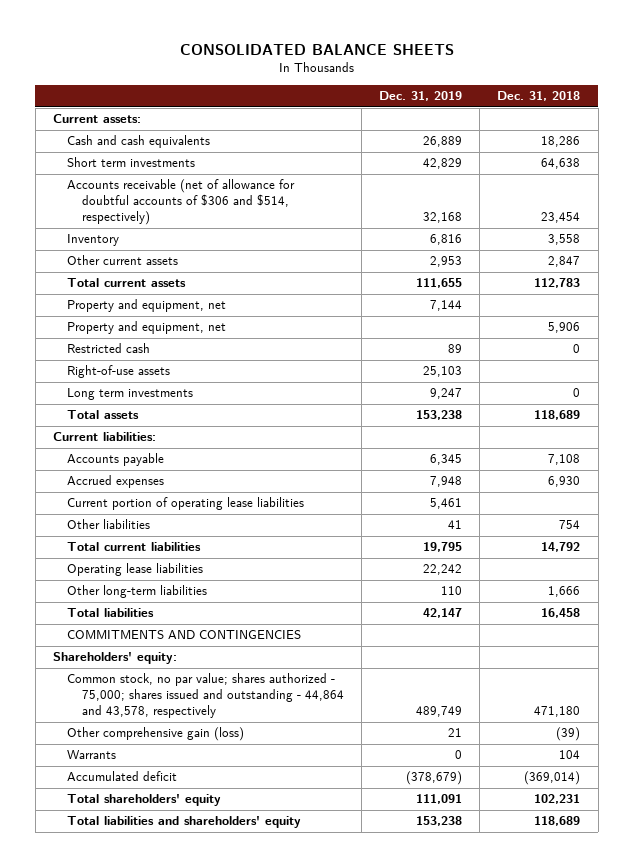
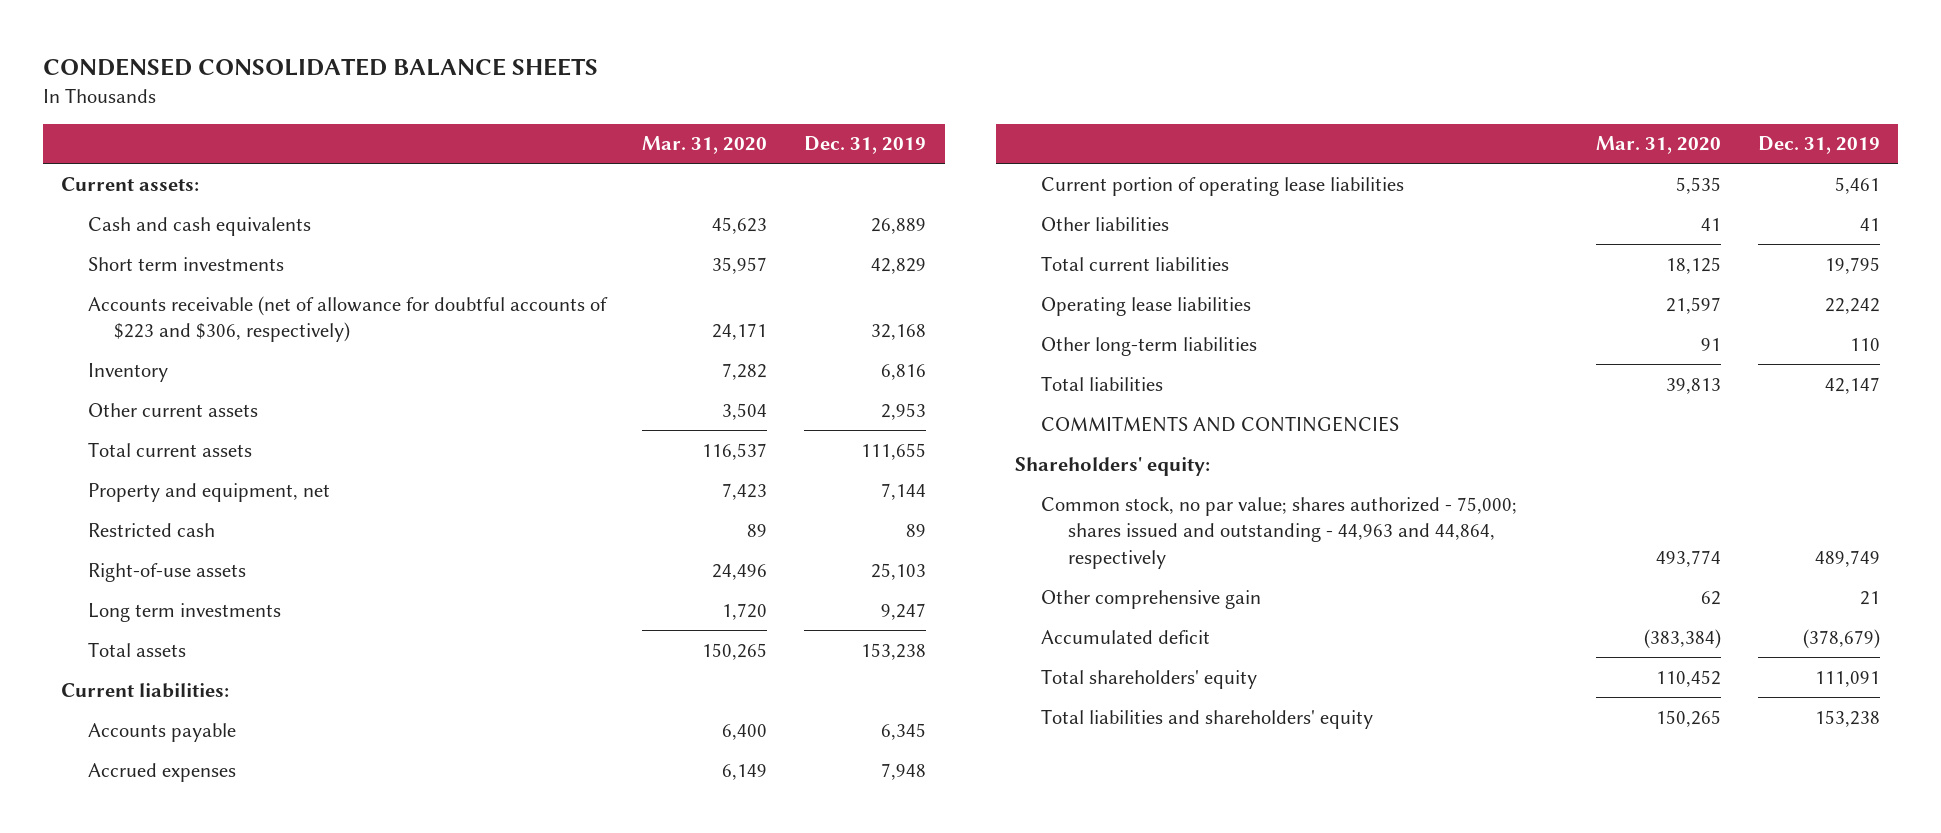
- CONSOLIDATED BALANCE SHEETS
+ CONDENSED CONSOLIDATED BALANCE SHEETS
- | Dec. 31, 2019 | Dec. 31, 2018
+ | Mar. 31, 2020 | Dec. 31, 2019
- Accounts receivable (net of allowance for doubtful accounts of $306 and $514, respectively) | 32,168 | 23,454
+ Accounts receivable (net of allowance for doubtful accounts of $223 and $306, respectively) | 24,171 | 32,168
- Property and equipment, net | | 5,906
- Common stock, no par value; shares authorized - 75,000; shares issued and outstanding - 44,864 and 43,578, respectively | 489,749 | 471,180
- Other comprehensive gain (loss) | 21 | (39)
- Warrants | 0 | 104
+ Common stock, no par value; shares authorized - 75,000; shares issued and outstanding - 44,963 and 44,864, respectively | 493,774 | 489,749
+ Other comprehensive gain | 62 | 21

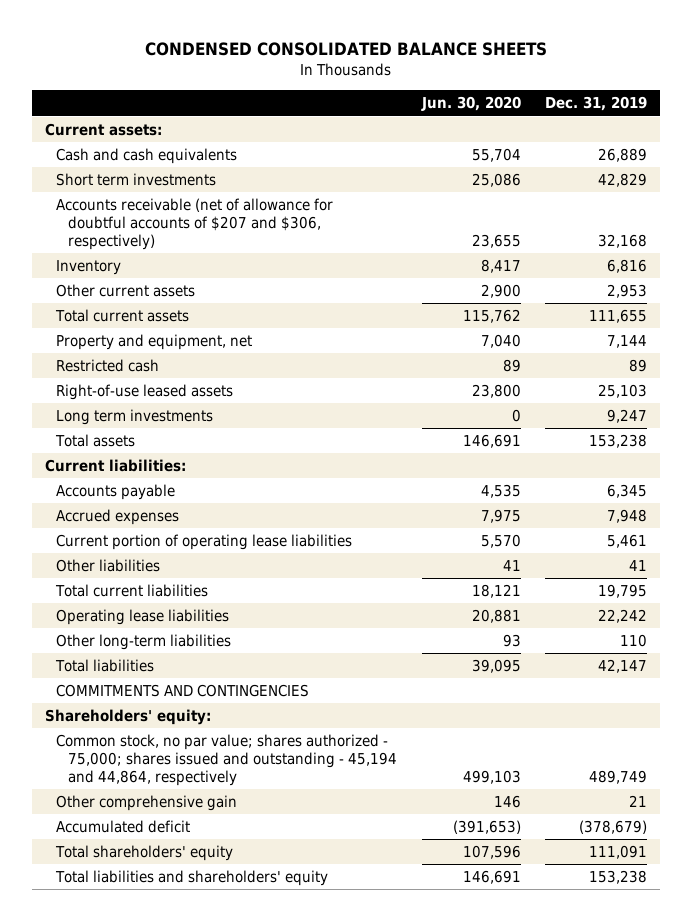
- | Mar. 31, 2020 | Dec. 31, 2019
+ | Jun. 30, 2020 | Dec. 31, 2019
- Accounts receivable (net of allowance for doubtful accounts of $223 and $306, respectively) | 24,171 | 32,168
+ Accounts receivable (net of allowance for doubtful accounts of $207 and $306, respectively) | 23,655 | 32,168
- Right-of-use assets | 24,496 | 25,103
+ Right-of-use leased assets | 23,800 | 25,103
- Common stock, no par value; shares authorized - 75,000; shares issued and outstanding - 44,963 and 44,864, respectively | 493,774 | 489,749
+ Common stock, no par value; shares authorized - 75,000; shares issued and outstanding - 45,194 and 44,864, respectively | 499,103 | 489,749

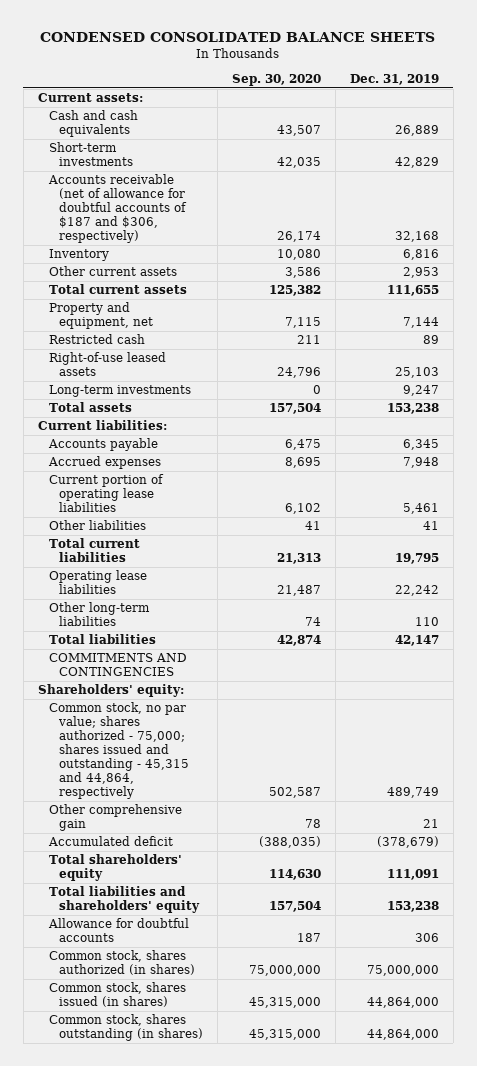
- | Jun. 30, 2020 | Dec. 31, 2019
+ | Sep. 30, 2020 | Dec. 31, 2019
- Short term investments | 25,086 | 42,829
- Accounts receivable (net of allowance for doubtful accounts of $207 and $306, respectively) | 23,655 | 32,168
+ Short-term investments | 42,035 | 42,829
+ Accounts receivable (net of allowance for doubtful accounts of $187 and $306, respectively) | 26,174 | 32,168
- Long term investments | 0 | 9,247
+ Long-term investments | 0 | 9,247
- Common stock, no par value; shares authorized - 75,000; shares issued and outstanding - 45,194 and 44,864, respectively | 499,103 | 489,749
+ Common stock, no par value; shares authorized - 75,000; shares issued and outstanding - 45,315 and 44,864, respectively | 502,587 | 489,749
+ Allowance for doubtful accounts | 187 | 306
+ Common stock, shares authorized (in shares) | 75,000,000 | 75,000,000
+ Common stock, shares issued (in shares) | 45,315,000 | 44,864,000
+ Common stock, shares outstanding (in shares) | 45,315,000 | 44,864,000

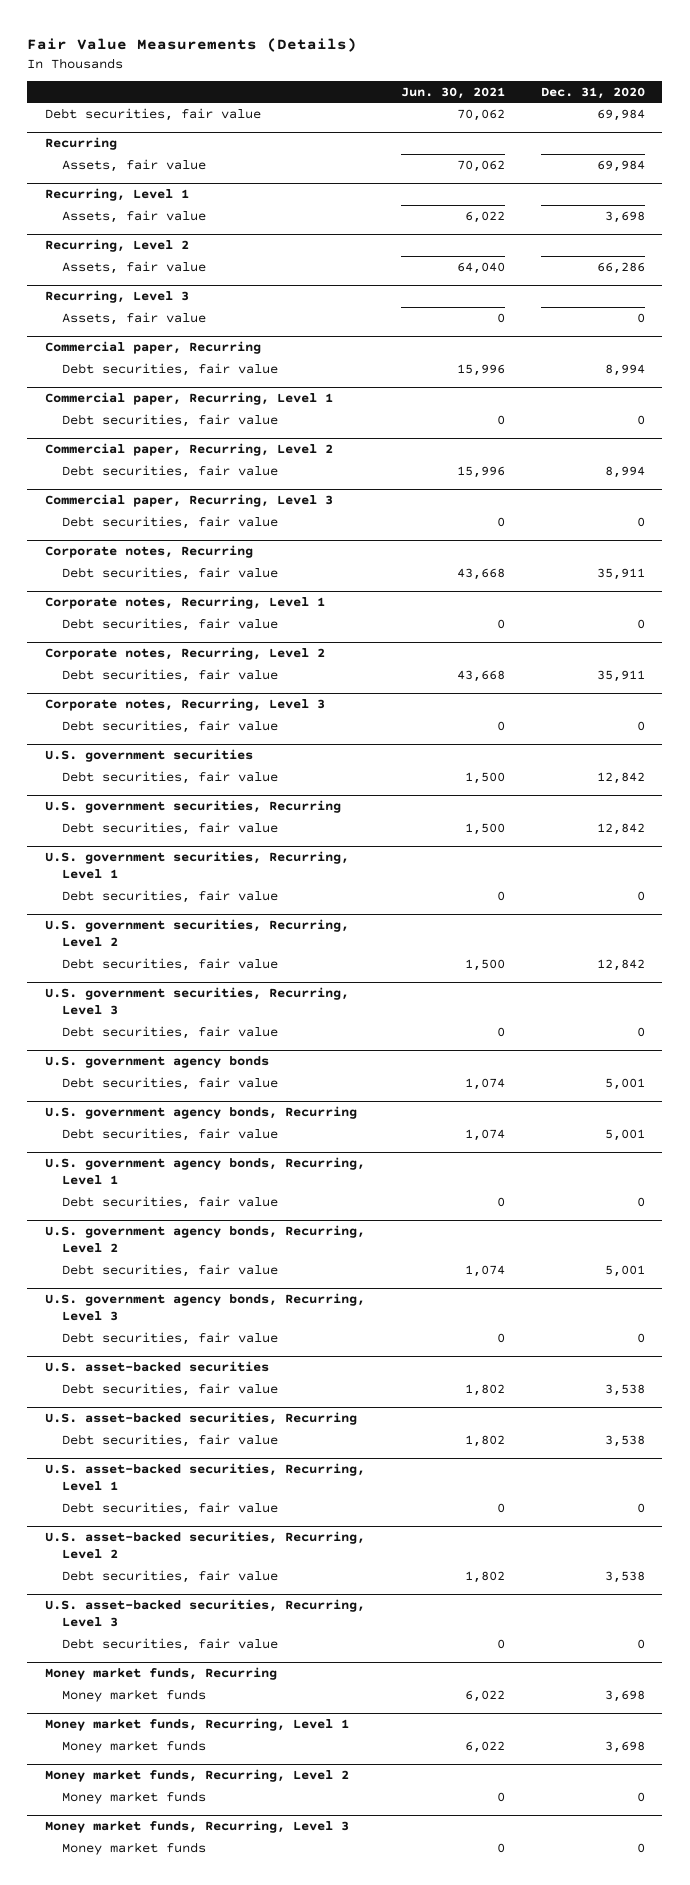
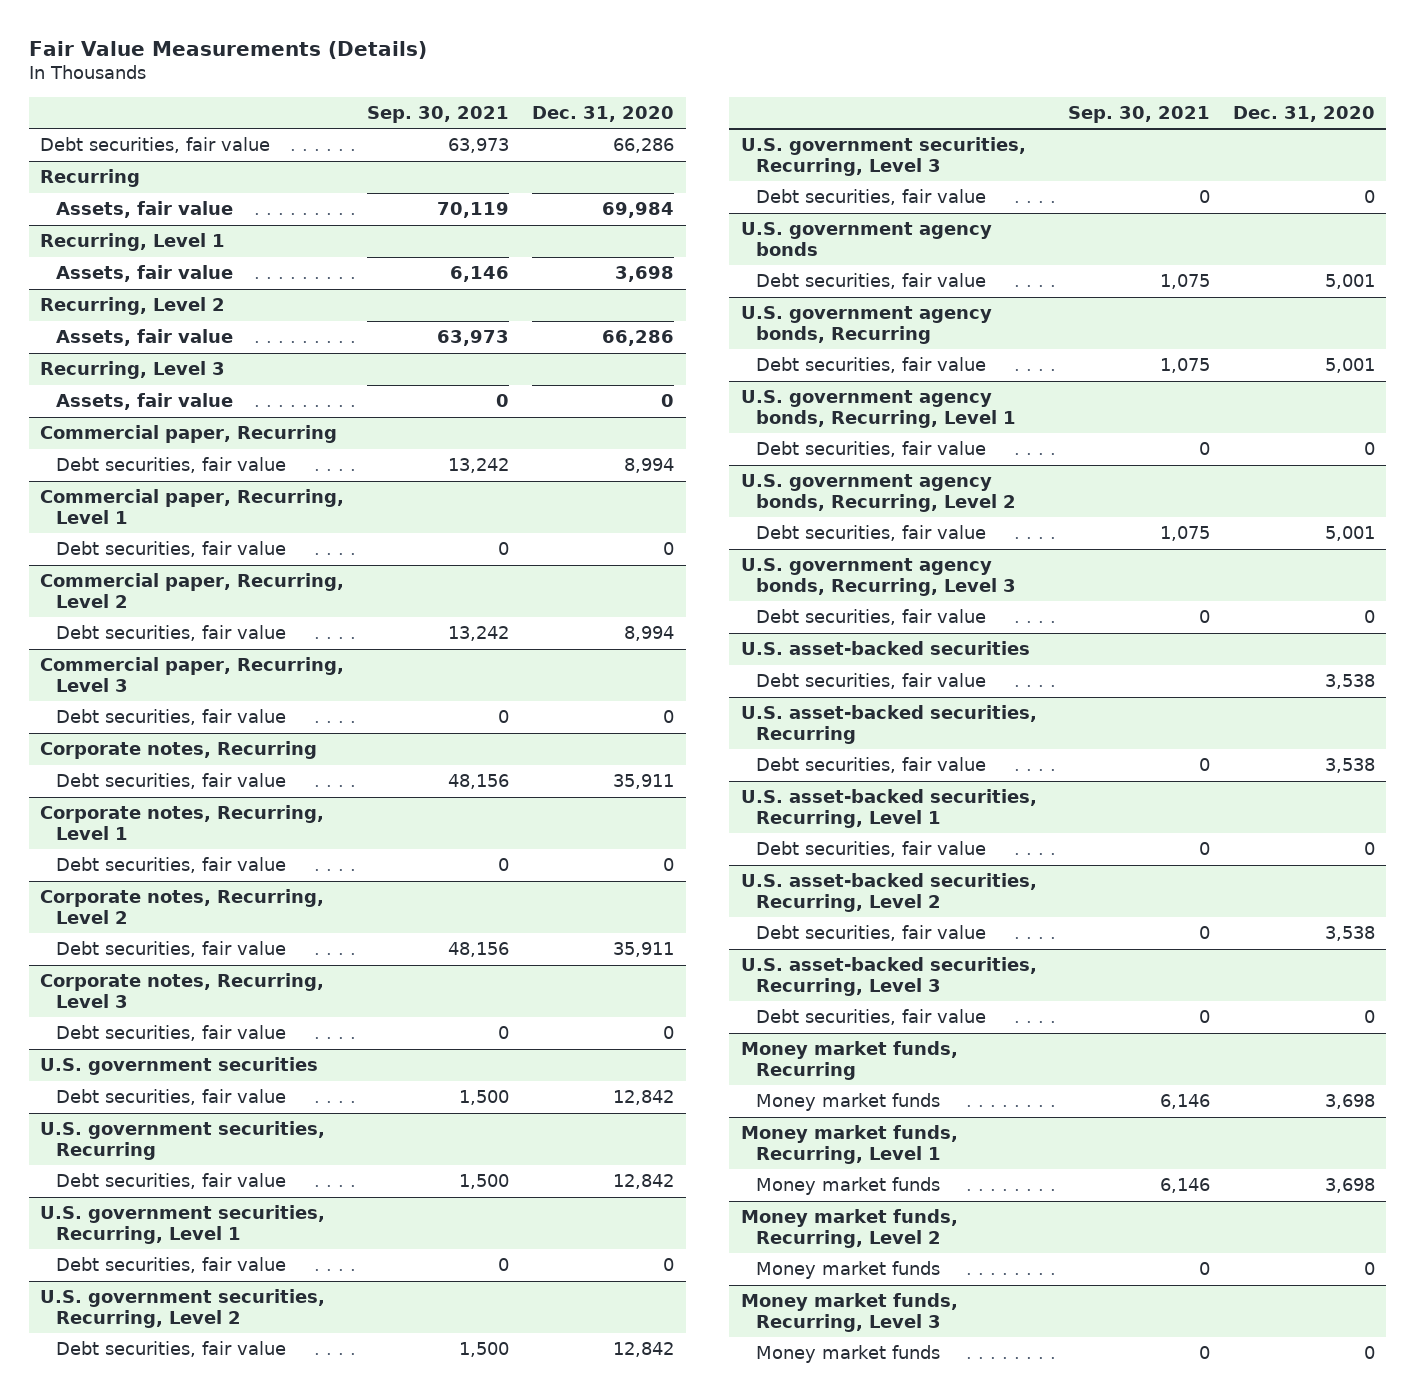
- | Jun. 30, 2021 | Dec. 31, 2020
+ | Sep. 30, 2021 | Dec. 31, 2020
- Debt securities, fair value | 70,062 | 69,984
+ Debt securities, fair value | 63,973 | 66,286

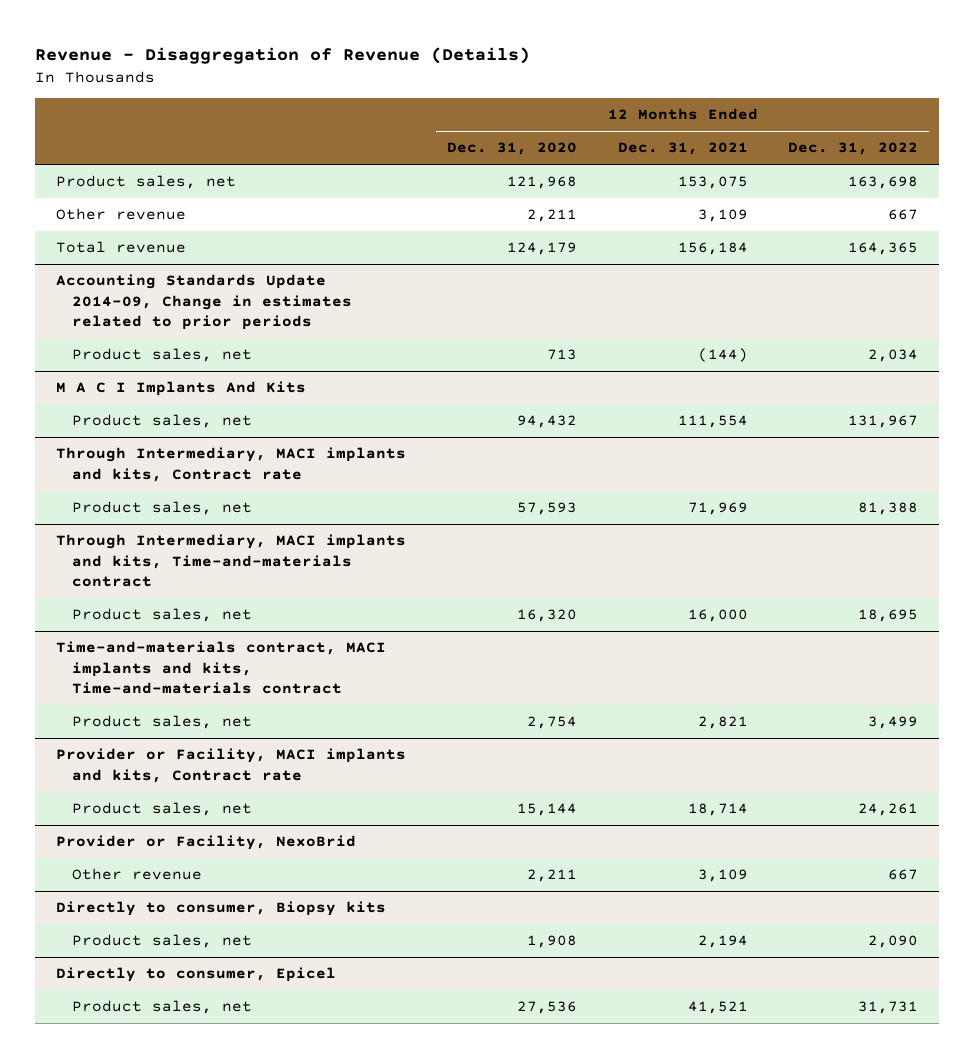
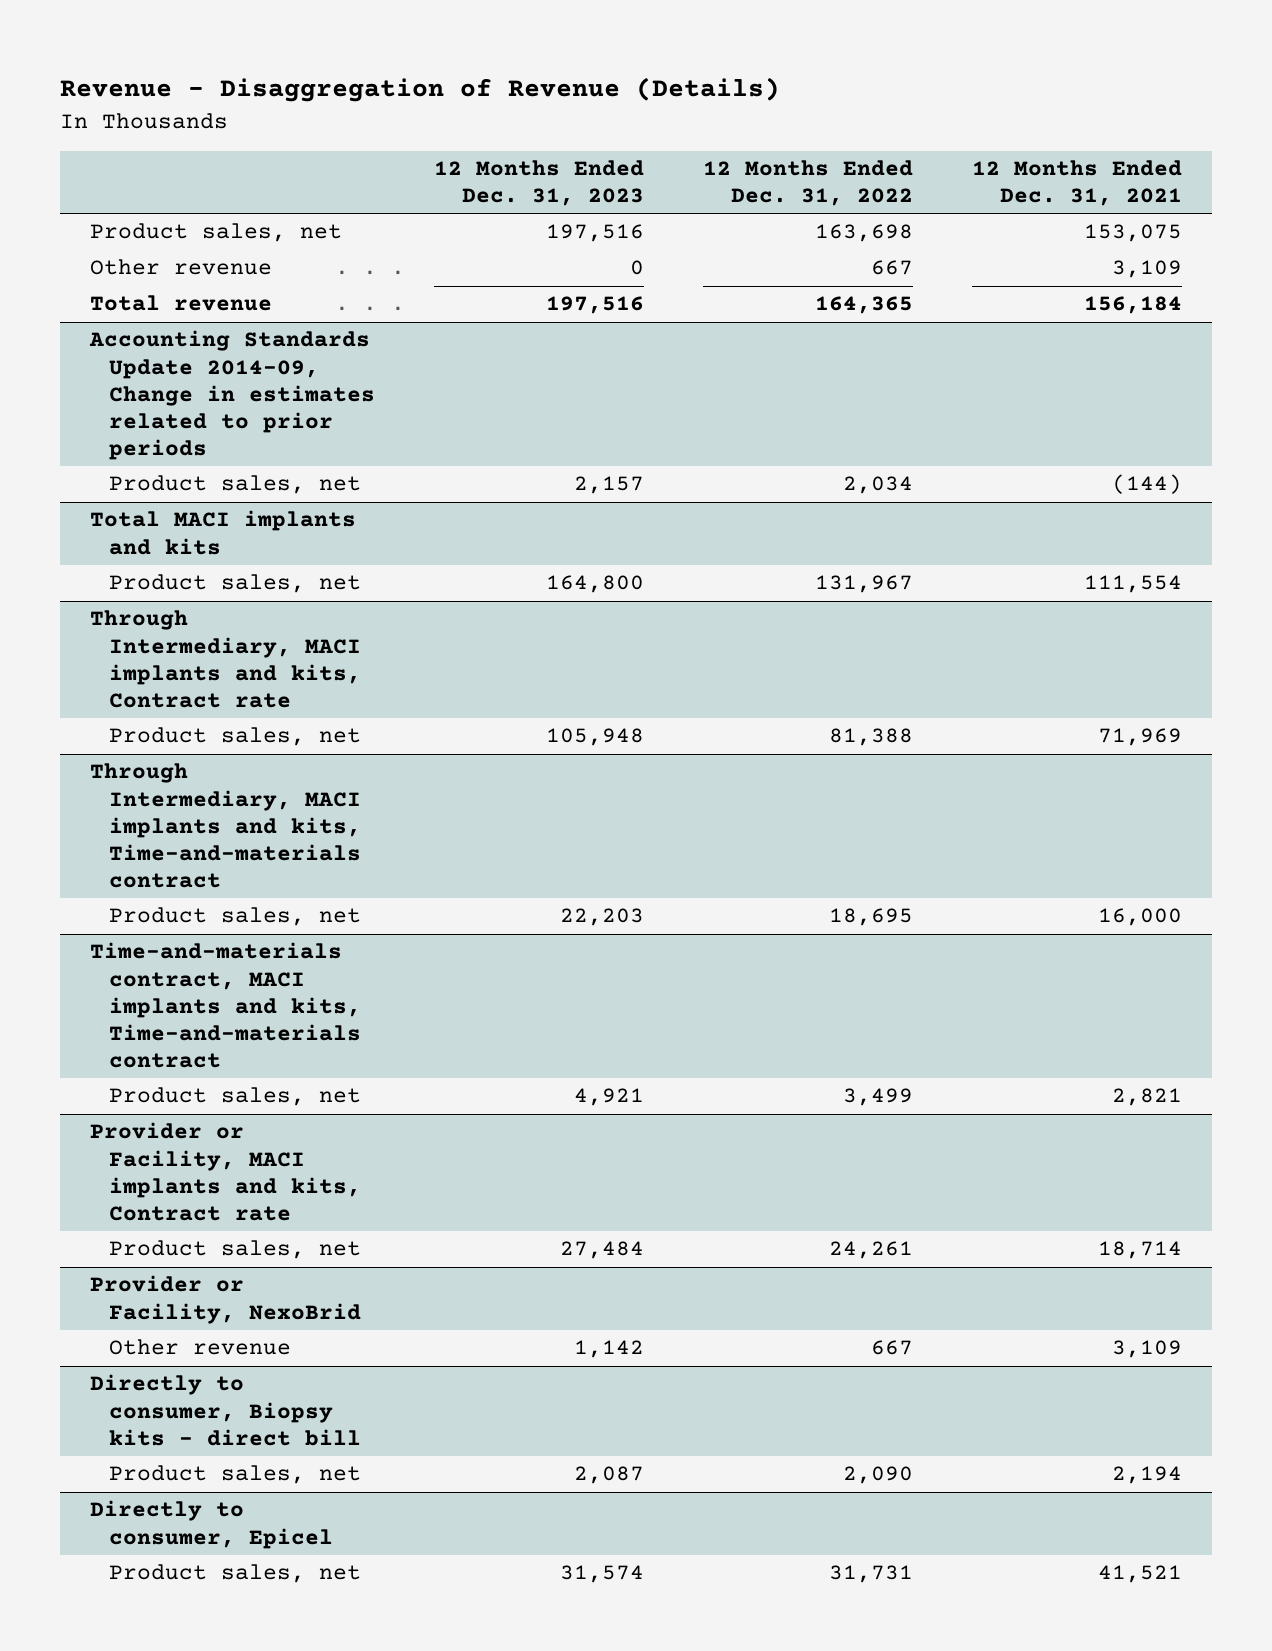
- | 12 Months Ended Dec. 31, 2020 | 12 Months Ended Dec. 31, 2021 | 12 Months Ended Dec. 31, 2022
+ | 12 Months Ended Dec. 31, 2023 | 12 Months Ended Dec. 31, 2022 | 12 Months Ended Dec. 31, 2021
- M A C I Implants And Kits
+ Total MACI implants and kits
- Directly to consumer, Biopsy kits
+ Directly to consumer, Biopsy kits - direct bill

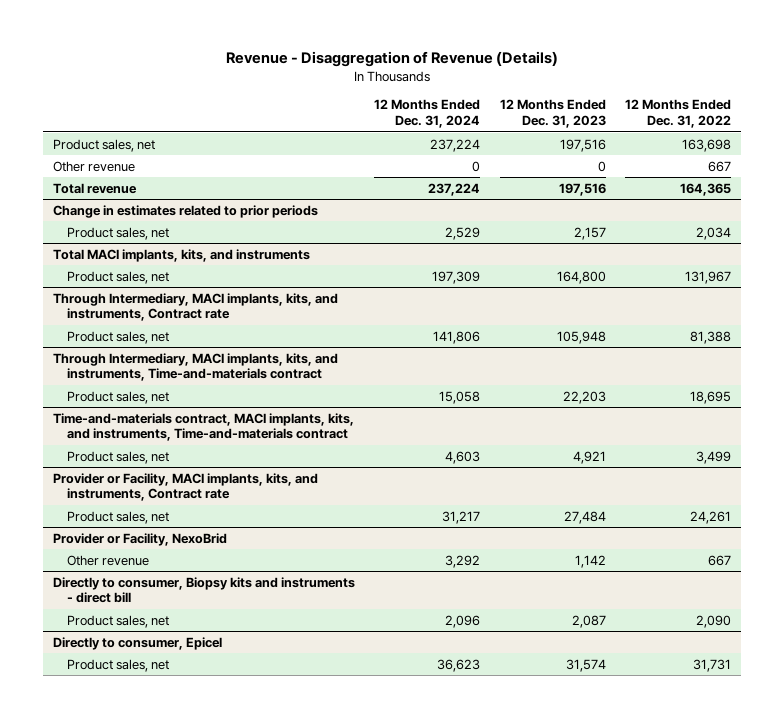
- | 12 Months Ended Dec. 31, 2023 | 12 Months Ended Dec. 31, 2022 | 12 Months Ended Dec. 31, 2021
+ | 12 Months Ended Dec. 31, 2024 | 12 Months Ended Dec. 31, 2023 | 12 Months Ended Dec. 31, 2022
- Accounting Standards Update 2014-09, Change in estimates related to prior periods
+ Change in estimates related to prior periods
- Total MACI implants and kits
+ Total MACI implants, kits, and instruments
- Through Intermediary, MACI implants and kits, Contract rate
+ Through Intermediary, MACI implants, kits, and instruments, Contract rate
- Through Intermediary, MACI implants and kits, Time-and-materials contract
+ Through Intermediary, MACI implants, kits, and instruments, Time-and-materials contract
- Time-and-materials contract, MACI implants and kits, Time-and-materials contract
+ Time-and-materials contract, MACI implants, kits, and instruments, Time-and-materials contract
- Provider or Facility, MACI implants and kits, Contract rate
+ Provider or Facility, MACI implants, kits, and instruments, Contract rate
- Directly to consumer, Biopsy kits - direct bill
+ Directly to consumer, Biopsy kits and instruments - direct bill

